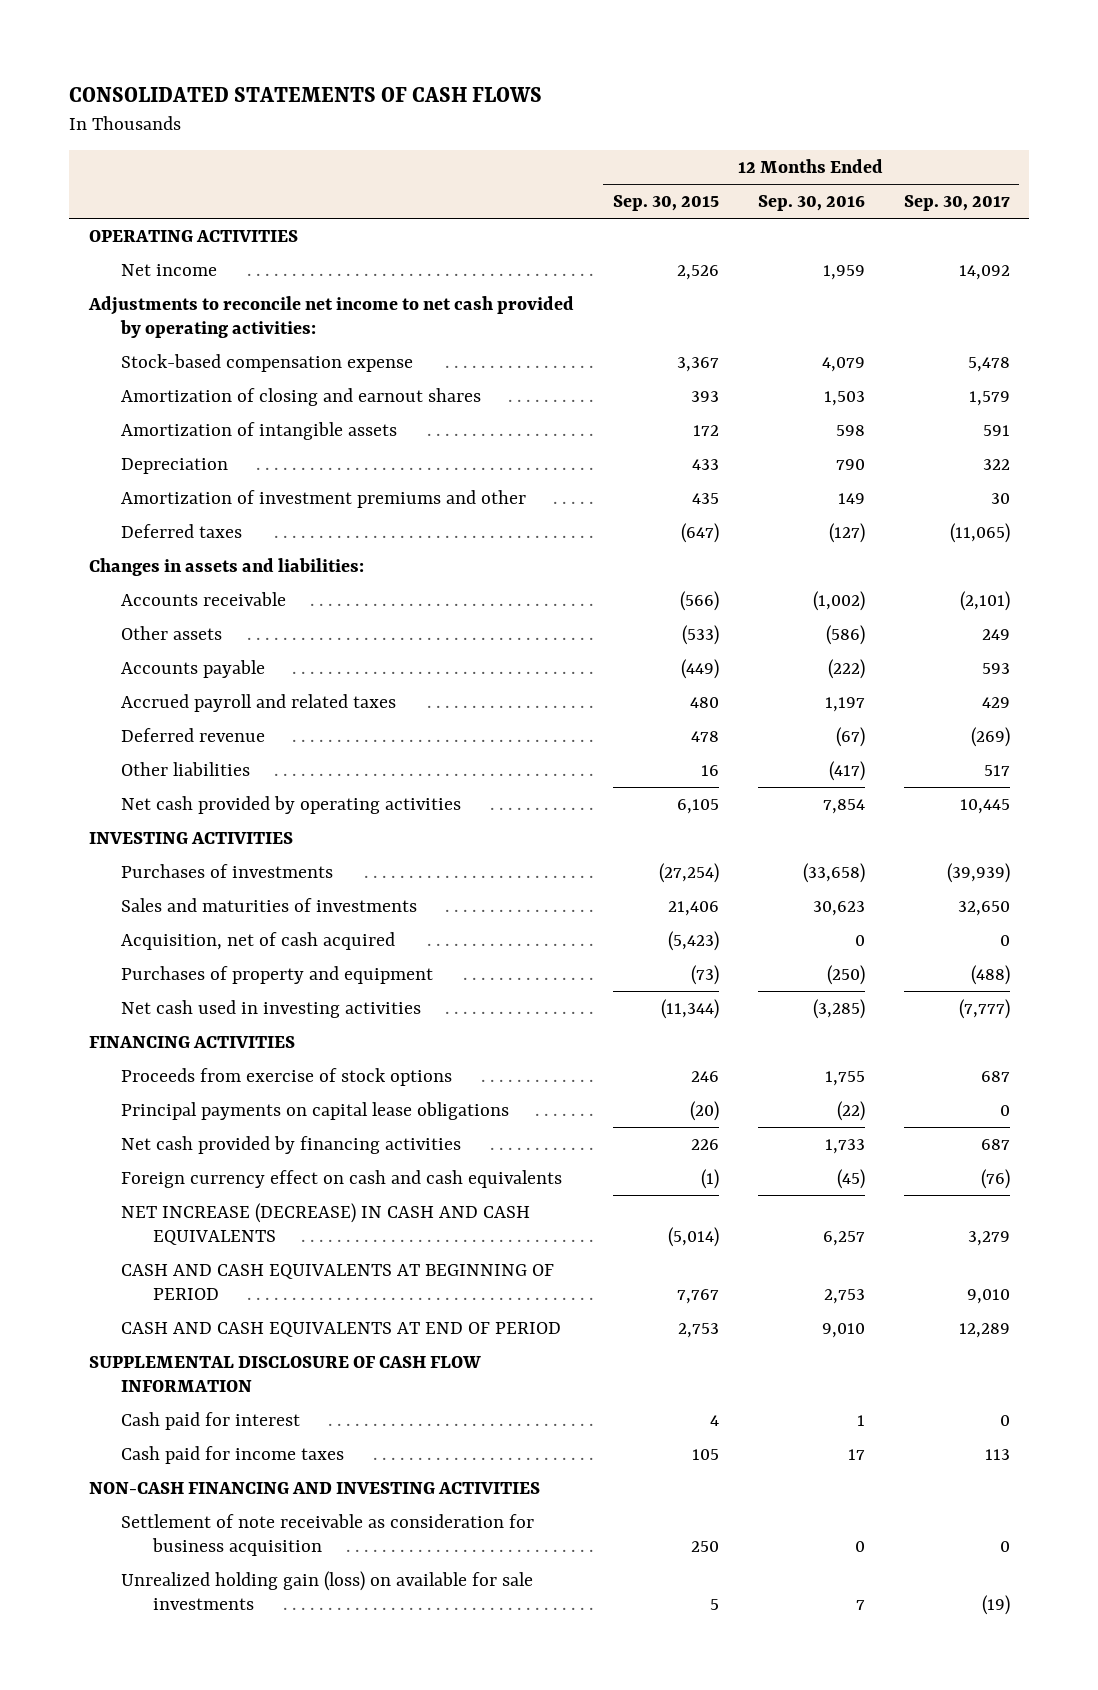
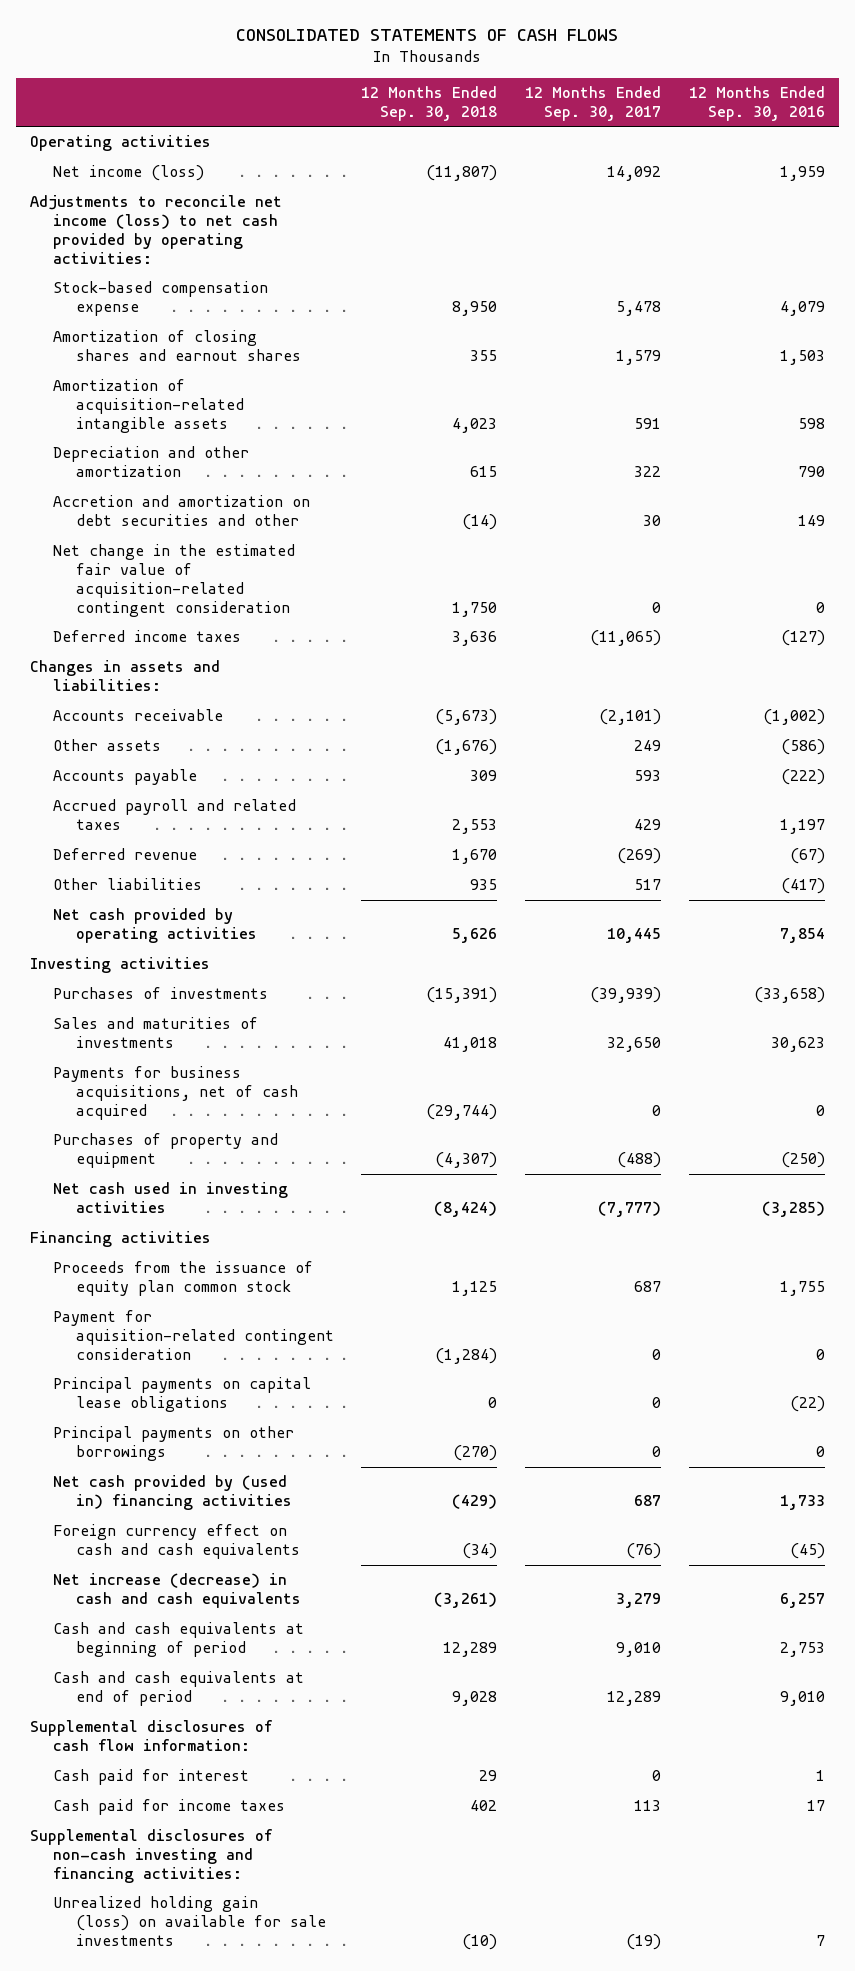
- | 12 Months Ended Sep. 30, 2015 | 12 Months Ended Sep. 30, 2016 | 12 Months Ended Sep. 30, 2017
+ | 12 Months Ended Sep. 30, 2018 | 12 Months Ended Sep. 30, 2017 | 12 Months Ended Sep. 30, 2016
- OPERATING ACTIVITIES
- Net income | 2,526 | 1,959 | 14,092
- Adjustments to reconcile net income to net cash provided by operating activities:
+ Operating activities
+ Net income (loss) | (11,807) | 14,092 | 1,959
+ Adjustments to reconcile net income (loss) to net cash provided by operating activities:
- Amortization of closing and earnout shares | 393 | 1,503 | 1,579
- Amortization of intangible assets | 172 | 598 | 591
- Depreciation | 433 | 790 | 322
- Amortization of investment premiums and other | 435 | 149 | 30
- Deferred taxes | (647) | (127) | (11,065)
+ Amortization of closing shares and earnout shares | 355 | 1,579 | 1,503
+ Amortization of acquisition-related intangible assets | 4,023 | 591 | 598
+ Depreciation and other amortization | 615 | 322 | 790
+ Accretion and amortization on debt securities and other | (14) | 30 | 149
+ Net change in the estimated fair value of acquisition-related contingent consideration | 1,750 | 0 | 0
+ Deferred income taxes | 3,636 | (11,065) | (127)
- INVESTING ACTIVITIES
+ Investing activities
- Acquisition, net of cash acquired | (5,423) | 0 | 0
+ Payments for business acquisitions, net of cash acquired | (29,744) | 0 | 0
- FINANCING ACTIVITIES
- Proceeds from exercise of stock options | 246 | 1,755 | 687
+ Financing activities
+ Proceeds from the issuance of equity plan common stock | 1,125 | 687 | 1,755
+ Payment for aquisition-related contingent consideration | (1,284) | 0 | 0
- Net cash provided by financing activities | 226 | 1,733 | 687
+ Principal payments on other borrowings | (270) | 0 | 0
+ Net cash provided by (used in) financing activities | (429) | 687 | 1,733
- NET INCREASE (DECREASE) IN CASH AND CASH EQUIVALENTS | (5,014) | 6,257 | 3,279
- CASH AND CASH EQUIVALENTS AT BEGINNING OF PERIOD | 7,767 | 2,753 | 9,010
- CASH AND CASH EQUIVALENTS AT END OF PERIOD | 2,753 | 9,010 | 12,289
- SUPPLEMENTAL DISCLOSURE OF CASH FLOW INFORMATION
+ Net increase (decrease) in cash and cash equivalents | (3,261) | 3,279 | 6,257
+ Cash and cash equivalents at beginning of period | 12,289 | 9,010 | 2,753
+ Cash and cash equivalents at end of period | 9,028 | 12,289 | 9,010
+ Supplemental disclosures of cash flow information:
- NON-CASH FINANCING AND INVESTING ACTIVITIES
- Settlement of note receivable as consideration for business acquisition | 250 | 0 | 0
+ Supplemental disclosures of non-cash investing and financing activities:

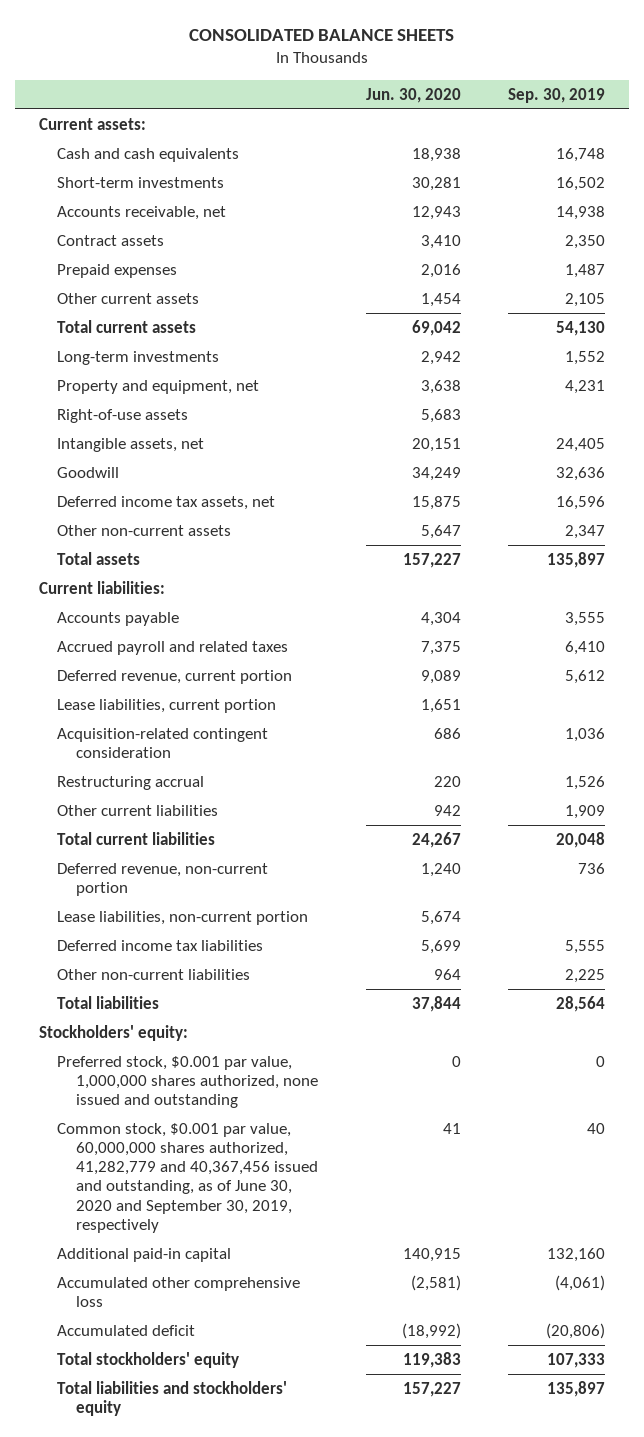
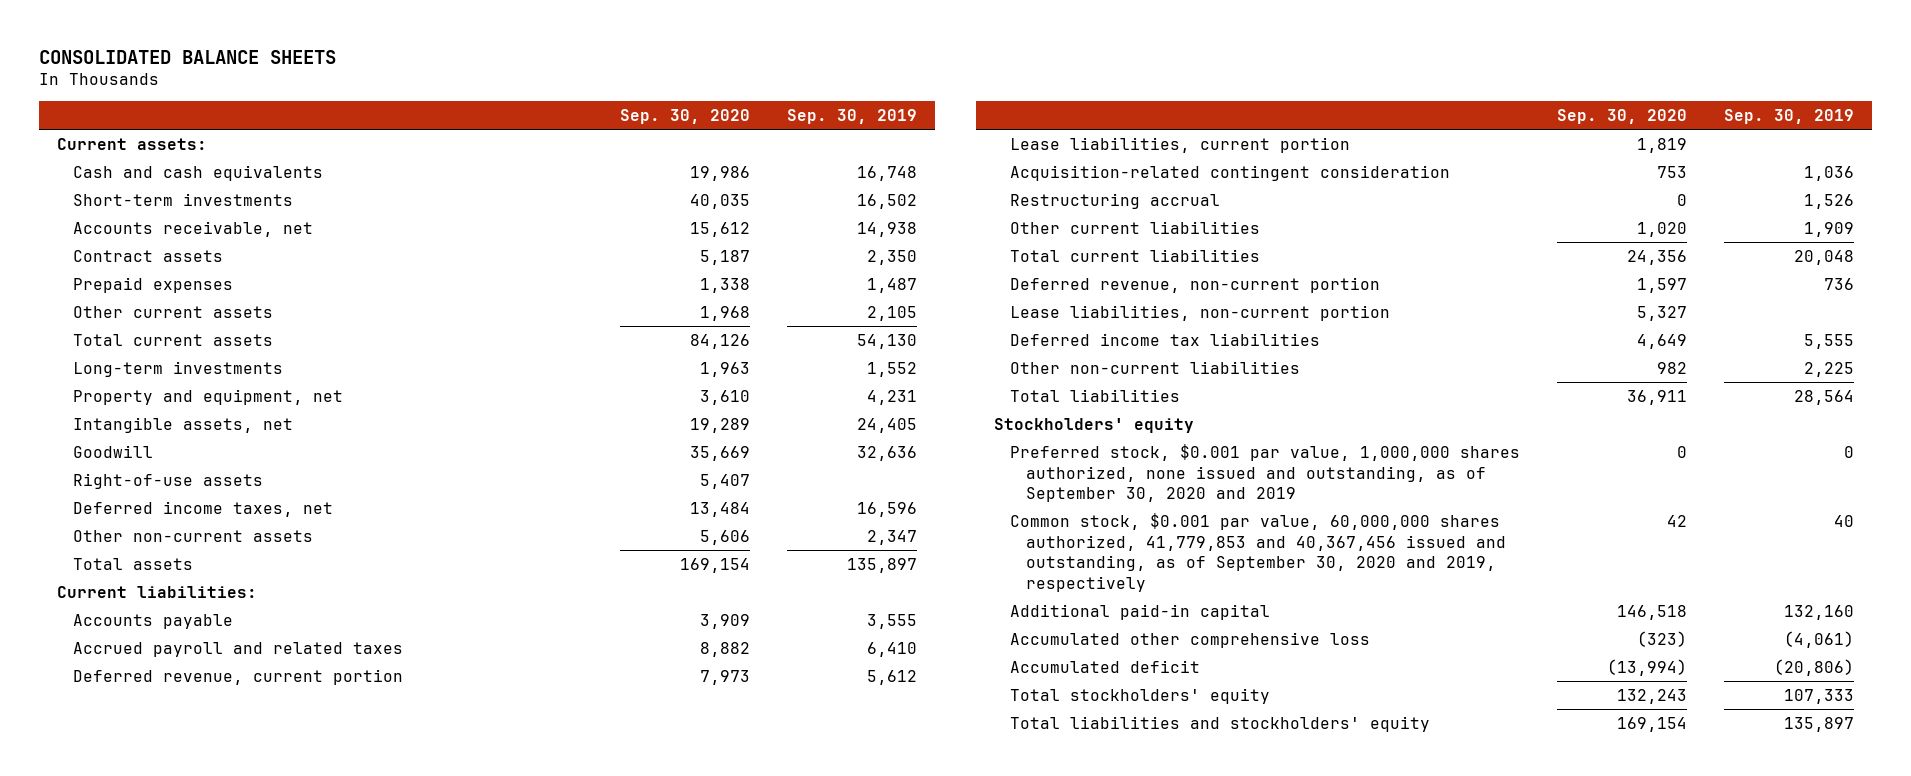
- | Jun. 30, 2020 | Sep. 30, 2019
+ | Sep. 30, 2020 | Sep. 30, 2019
- Deferred income tax assets, net | 15,875 | 16,596
moved down: Right-of-use assets | 5,407 |
+ Deferred income taxes, net | 13,484 | 16,596
- Stockholders' equity:
- Preferred stock, $0.001 par value, 1,000,000 shares authorized, none issued and outstanding | 0 | 0
- Common stock, $0.001 par value, 60,000,000 shares authorized, 41,282,779 and 40,367,456 issued and outstanding, as of June 30, 2020 and September 30, 2019, respectively | 41 | 40
+ Stockholders' equity
+ Preferred stock, $0.001 par value, 1,000,000 shares authorized, none issued and outstanding, as of September 30, 2020 and 2019 | 0 | 0
+ Common stock, $0.001 par value, 60,000,000 shares authorized, 41,779,853 and 40,367,456 issued and outstanding, as of September 30, 2020 and 2019, respectively | 42 | 40

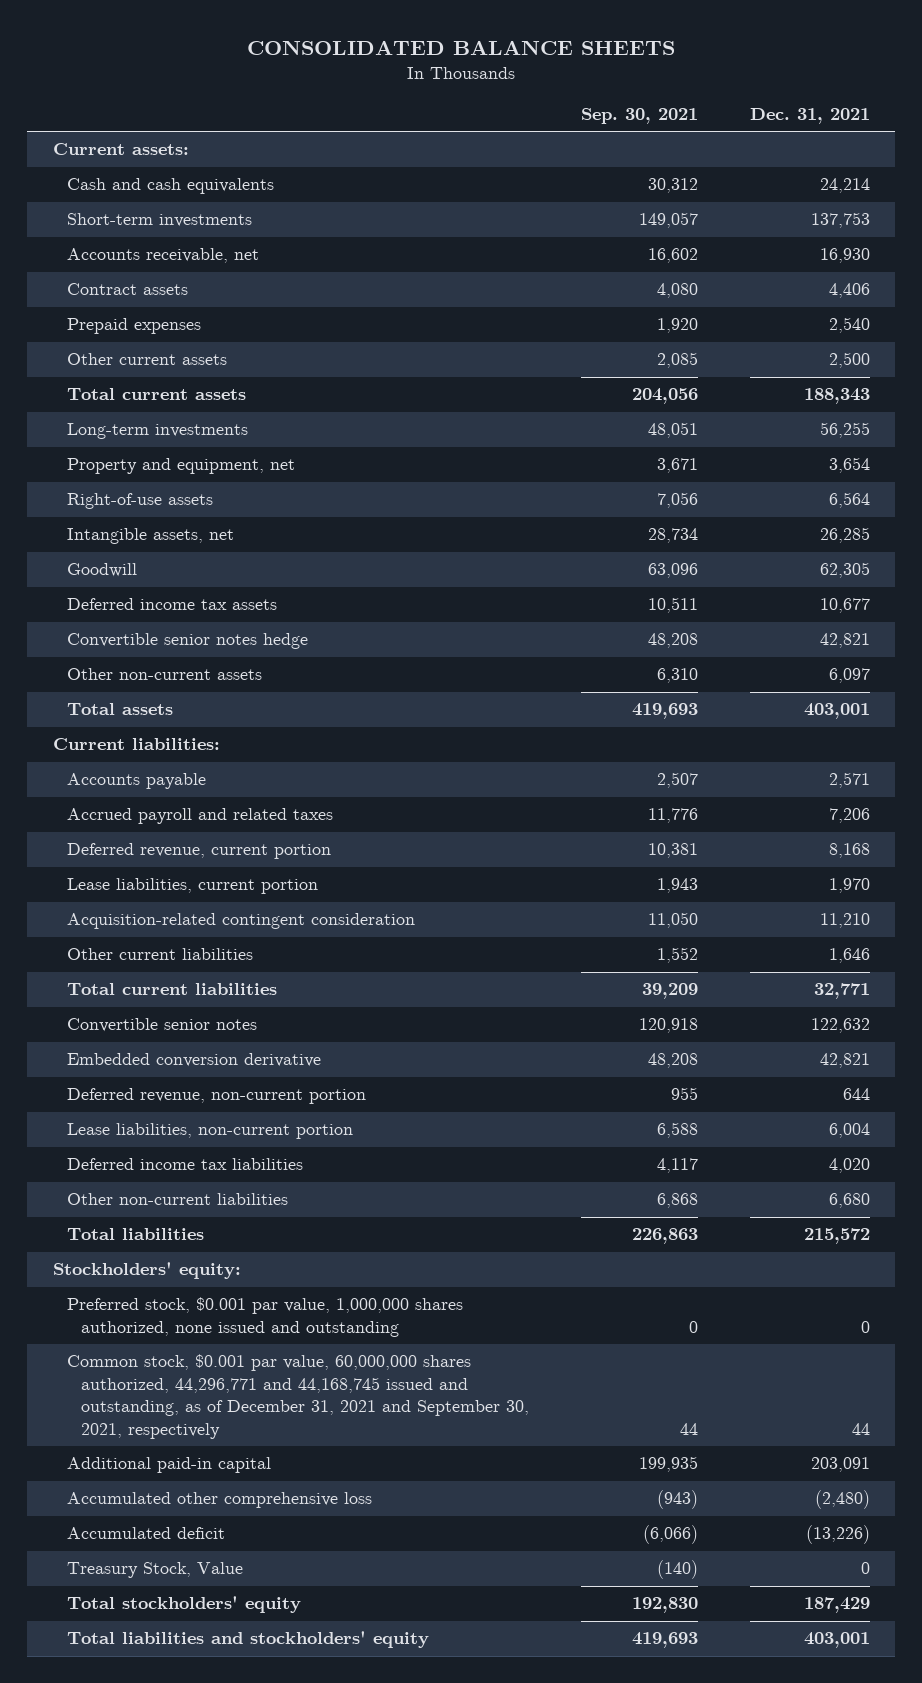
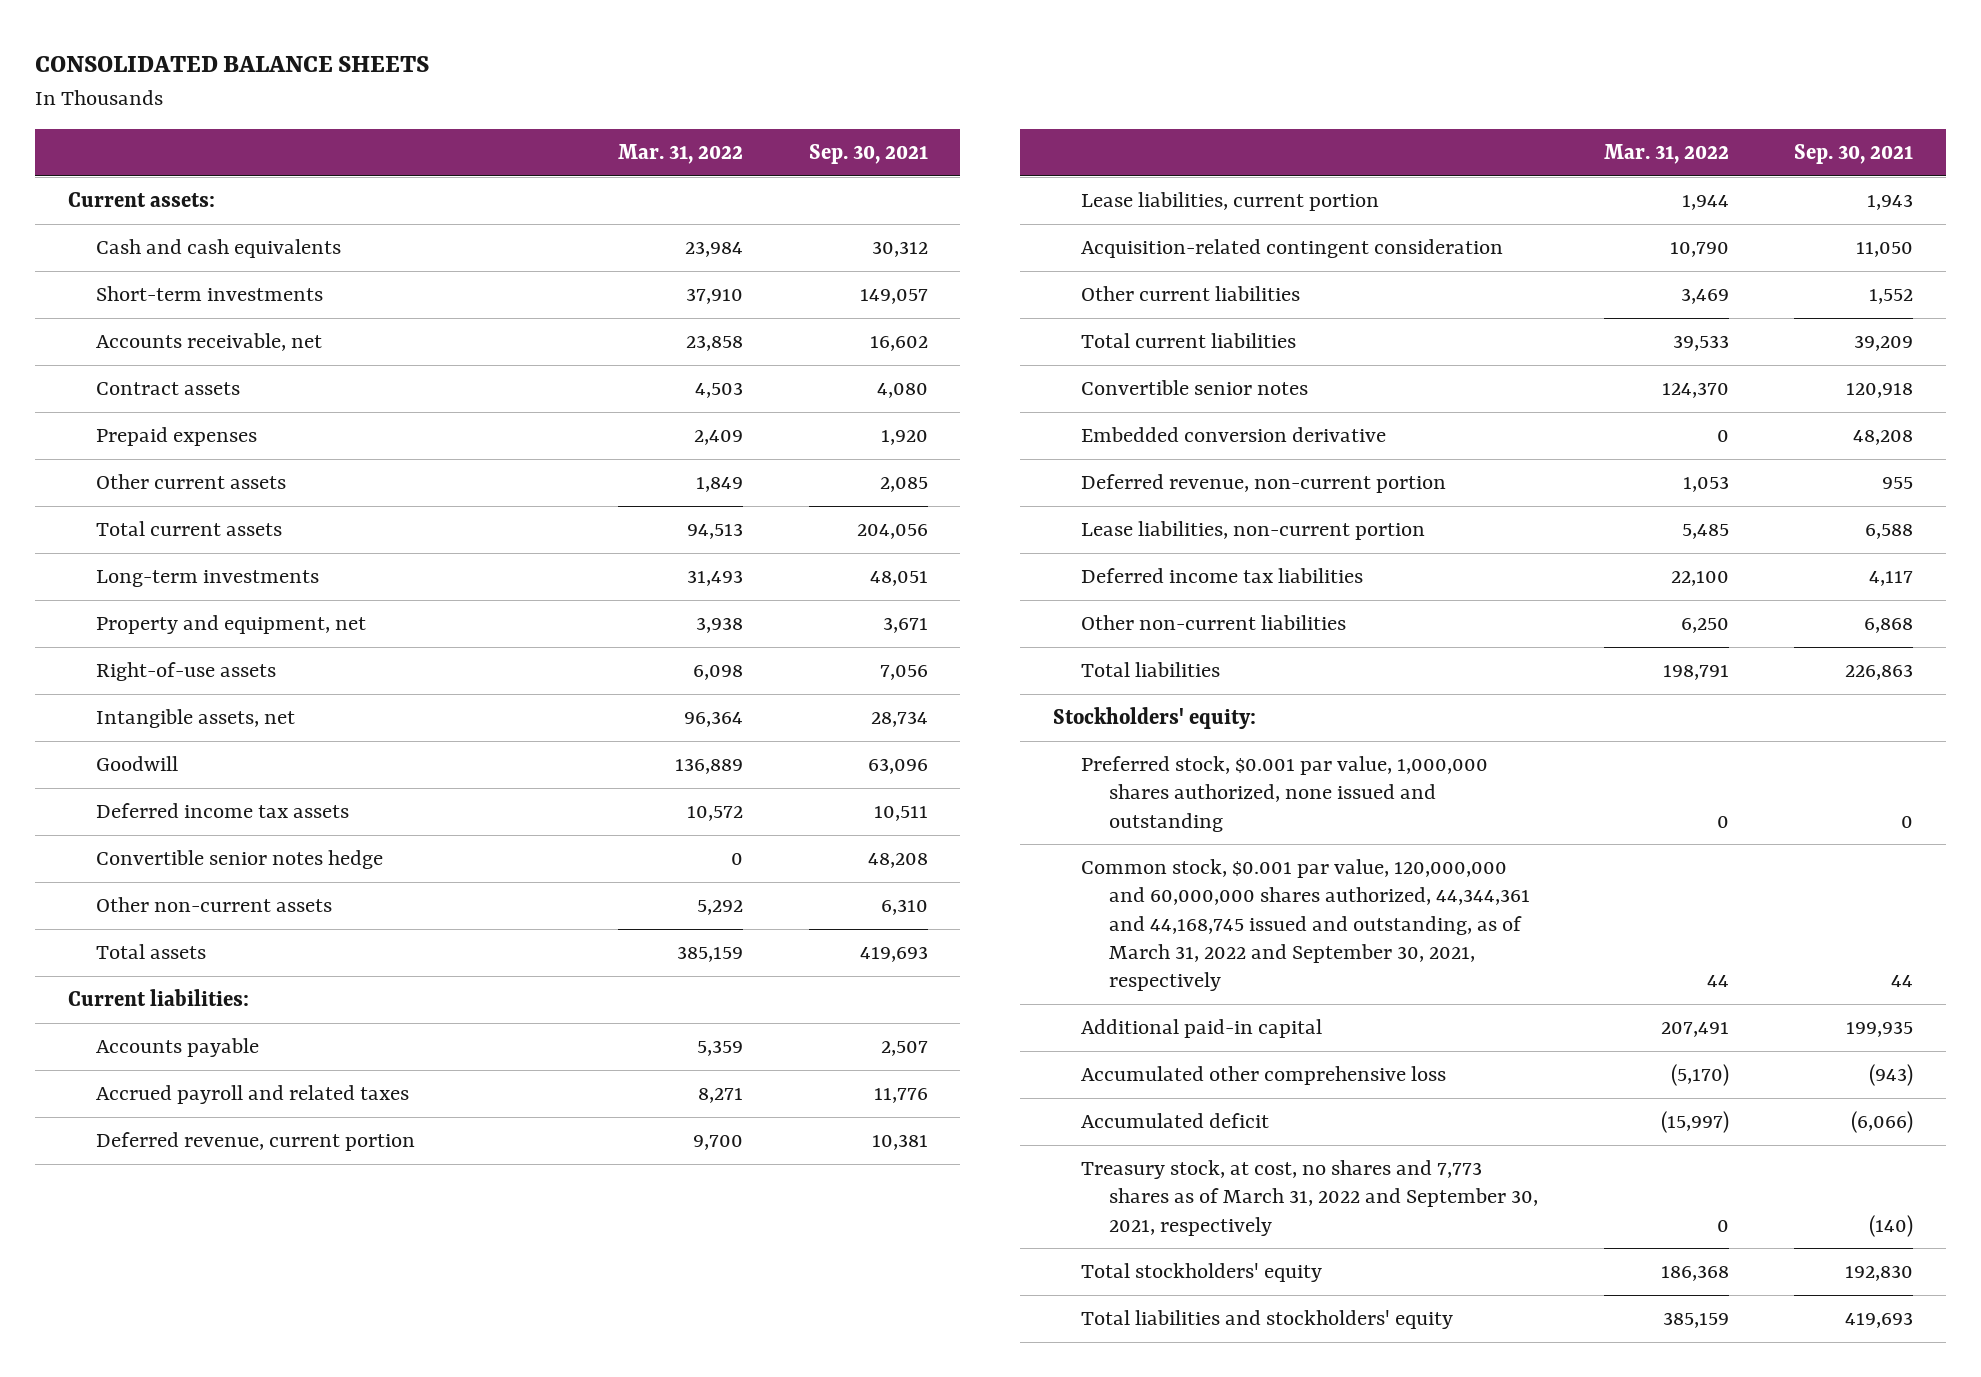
- | Sep. 30, 2021 | Dec. 31, 2021
+ | Mar. 31, 2022 | Sep. 30, 2021
- Common stock, $0.001 par value, 60,000,000 shares authorized, 44,296,771 and 44,168,745 issued and outstanding, as of December 31, 2021 and September 30, 2021, respectively | 44 | 44
+ Common stock, $0.001 par value, 120,000,000 and 60,000,000 shares authorized, 44,344,361 and 44,168,745 issued and outstanding, as of March 31, 2022 and September 30, 2021, respectively | 44 | 44
- Treasury Stock, Value | (140) | 0
+ Treasury stock, at cost, no shares and 7,773 shares as of March 31, 2022 and September 30, 2021, respectively | 0 | (140)

